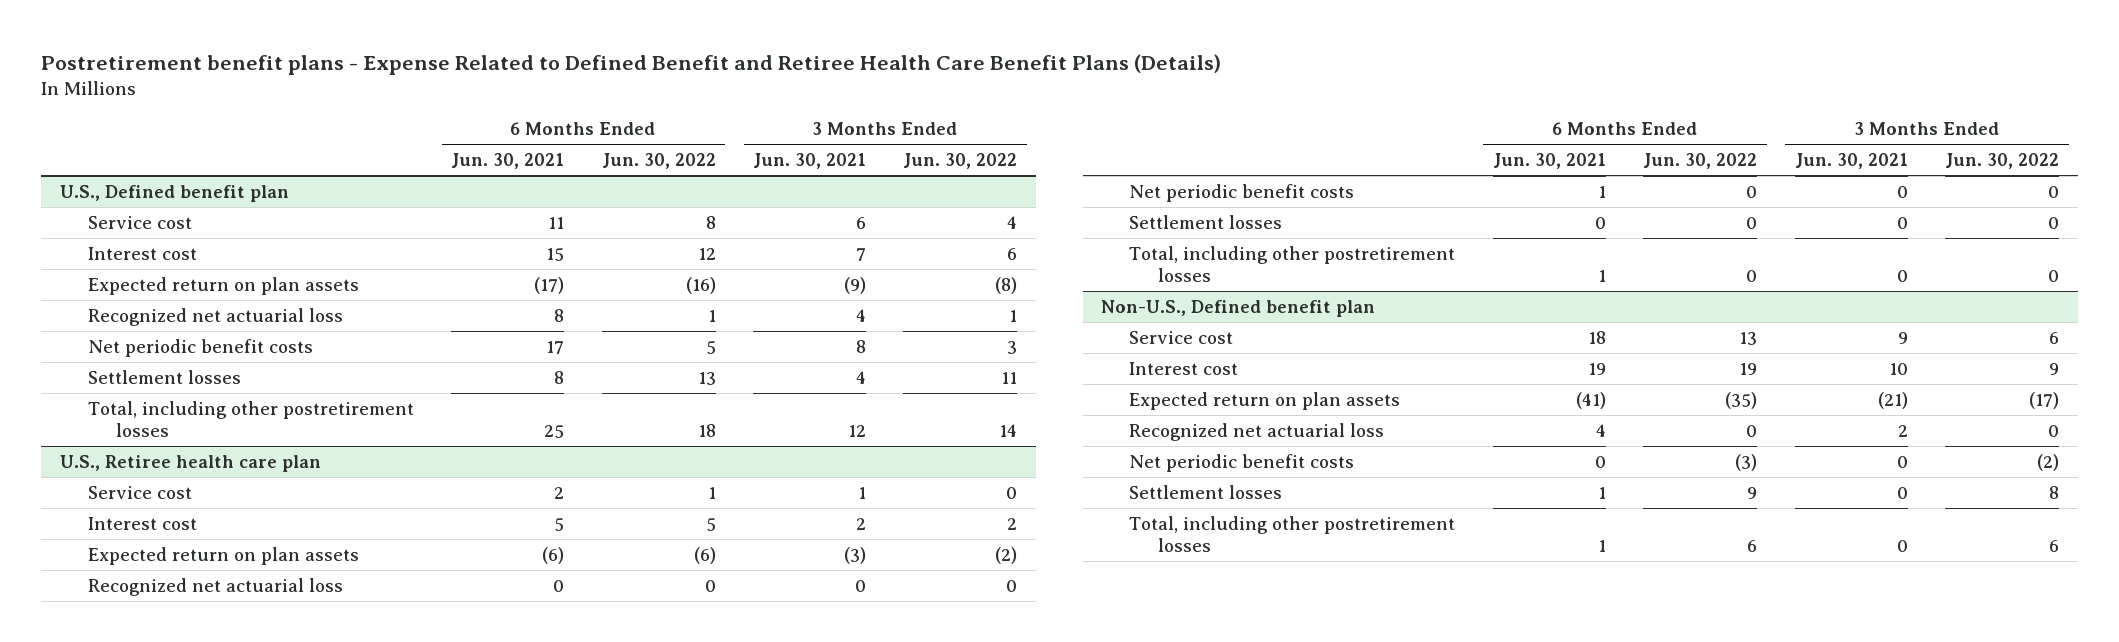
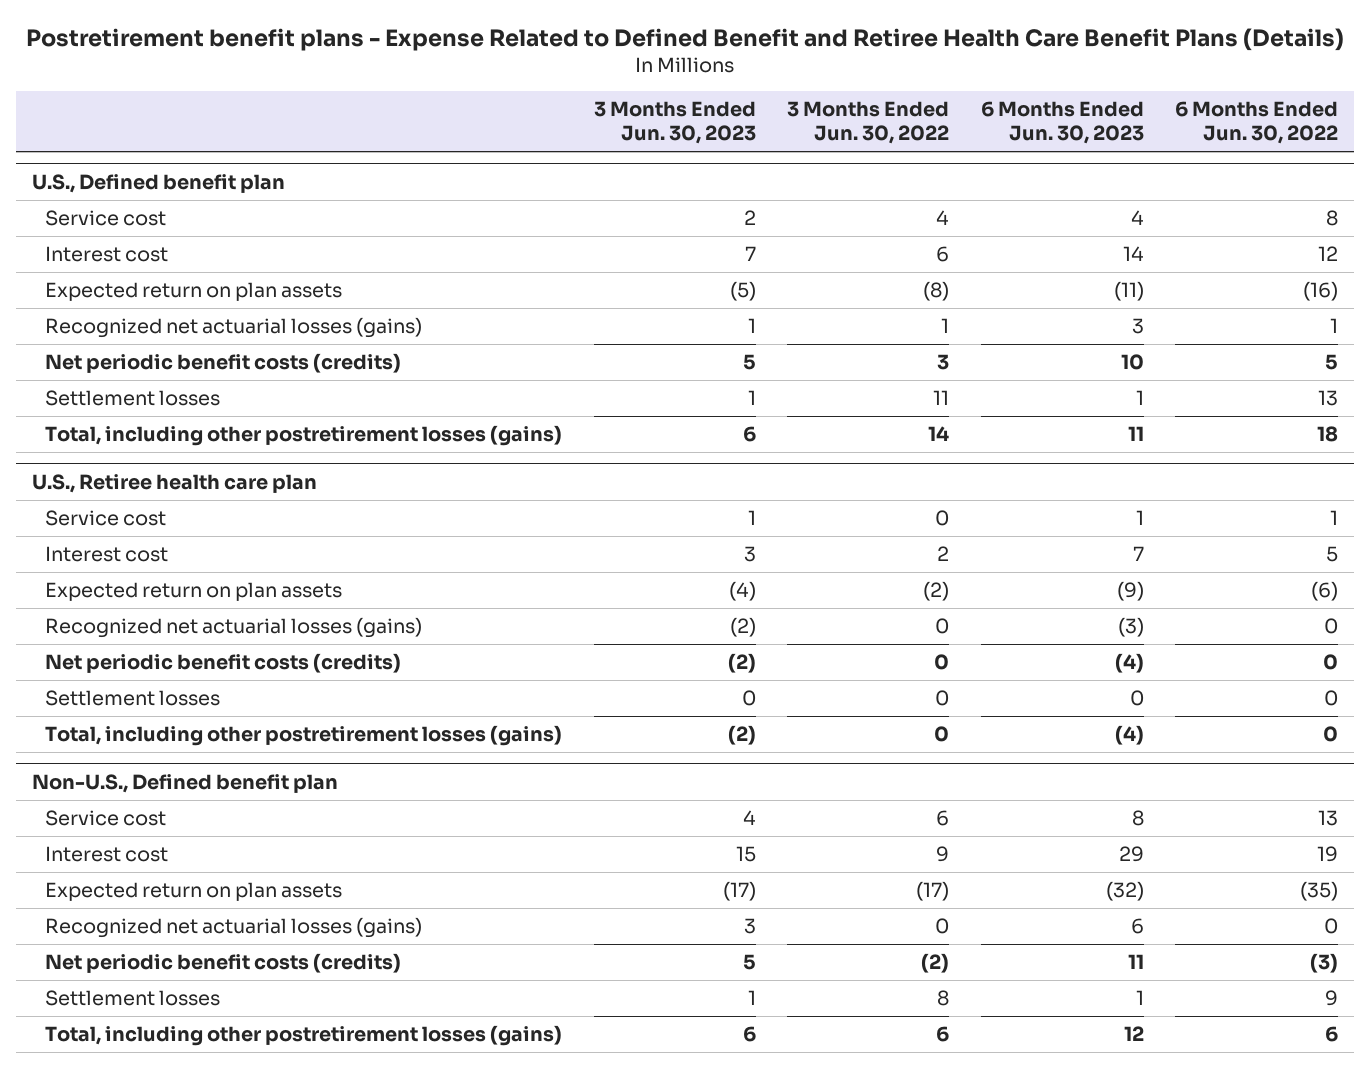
- | 6 Months Ended Jun. 30, 2021 | 6 Months Ended Jun. 30, 2022 | 3 Months Ended Jun. 30, 2021 | 3 Months Ended Jun. 30, 2022
+ | 3 Months Ended Jun. 30, 2023 | 3 Months Ended Jun. 30, 2022 | 6 Months Ended Jun. 30, 2023 | 6 Months Ended Jun. 30, 2022
@ U.S., Defined benefit plan
- Recognized net actuarial loss | 8 | 1 | 4 | 1
- Net periodic benefit costs | 17 | 5 | 8 | 3
+ Recognized net actuarial losses (gains) | 1 | 1 | 3 | 1
+ Net periodic benefit costs (credits) | 5 | 3 | 10 | 5
- Total, including other postretirement losses | 25 | 18 | 12 | 14
+ Total, including other postretirement losses (gains) | 6 | 14 | 11 | 18
@ U.S., Retiree health care plan
- Recognized net actuarial loss | 0 | 0 | 0 | 0
- Net periodic benefit costs | 1 | 0 | 0 | 0
+ Recognized net actuarial losses (gains) | (2) | 0 | (3) | 0
+ Net periodic benefit costs (credits) | (2) | 0 | (4) | 0
- Total, including other postretirement losses | 1 | 0 | 0 | 0
+ Total, including other postretirement losses (gains) | (2) | 0 | (4) | 0
@ Non-U.S., Defined benefit plan
- Recognized net actuarial loss | 4 | 0 | 2 | 0
- Net periodic benefit costs | 0 | (3) | 0 | (2)
+ Recognized net actuarial losses (gains) | 3 | 0 | 6 | 0
+ Net periodic benefit costs (credits) | 5 | (2) | 11 | (3)
- Total, including other postretirement losses | 1 | 6 | 0 | 6
+ Total, including other postretirement losses (gains) | 6 | 6 | 12 | 6

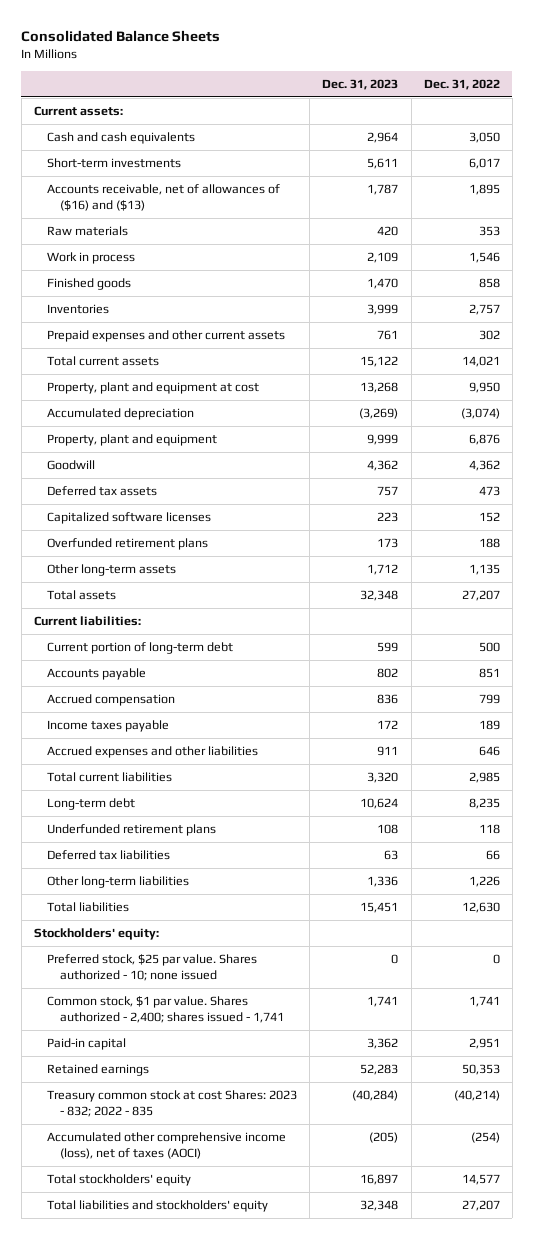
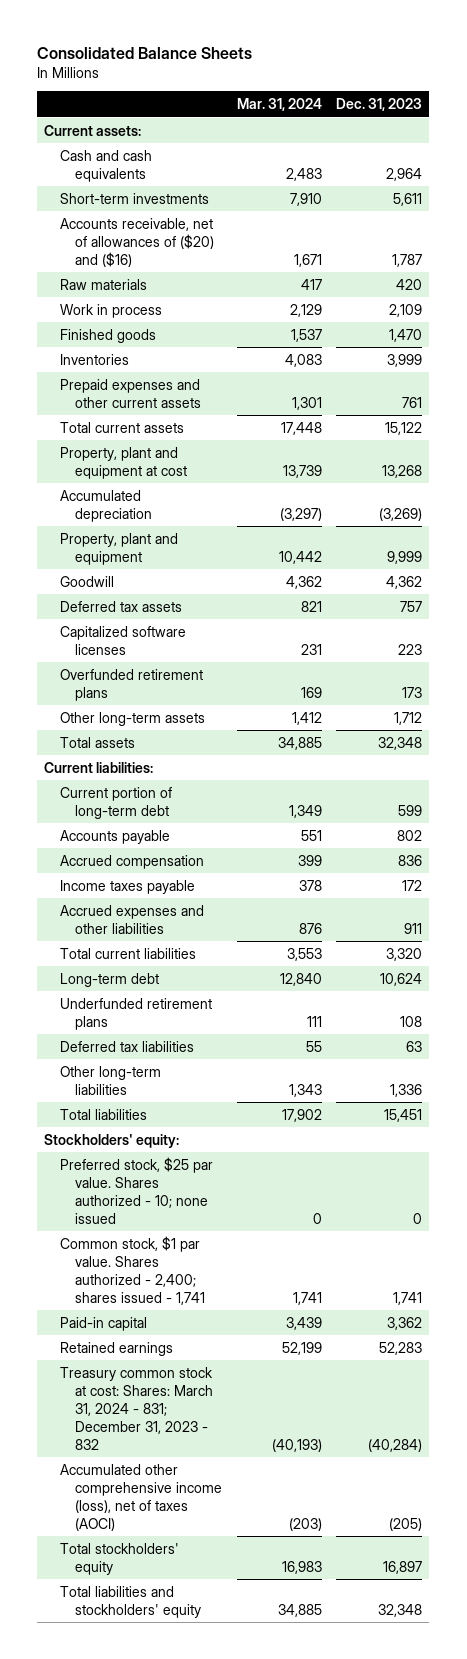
- | Dec. 31, 2023 | Dec. 31, 2022
+ | Mar. 31, 2024 | Dec. 31, 2023
- Accounts receivable, net of allowances of ($16) and ($13) | 1,787 | 1,895
+ Accounts receivable, net of allowances of ($20) and ($16) | 1,671 | 1,787
- Treasury common stock at cost Shares: 2023 - 832; 2022 - 835 | (40,284) | (40,214)
+ Treasury common stock at cost: Shares: March 31, 2024 - 831; December 31, 2023 - 832 | (40,193) | (40,284)

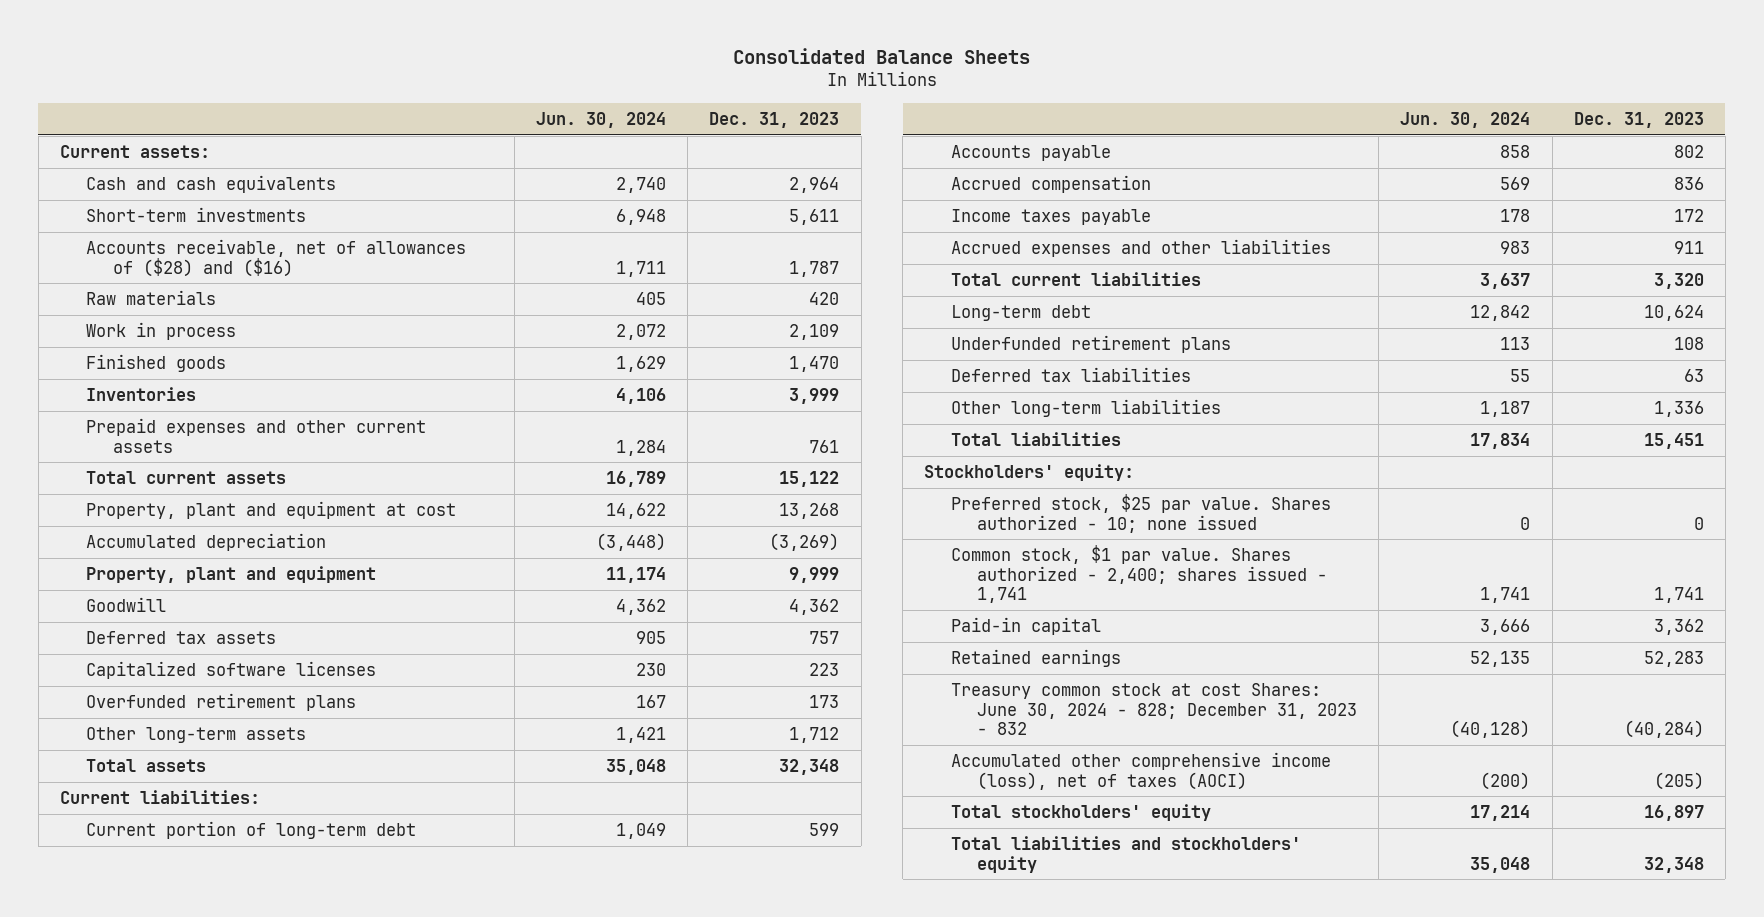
- | Mar. 31, 2024 | Dec. 31, 2023
+ | Jun. 30, 2024 | Dec. 31, 2023
- Accounts receivable, net of allowances of ($20) and ($16) | 1,671 | 1,787
+ Accounts receivable, net of allowances of ($28) and ($16) | 1,711 | 1,787
- Treasury common stock at cost: Shares: March 31, 2024 - 831; December 31, 2023 - 832 | (40,193) | (40,284)
+ Treasury common stock at cost Shares: June 30, 2024 - 828; December 31, 2023 - 832 | (40,128) | (40,284)

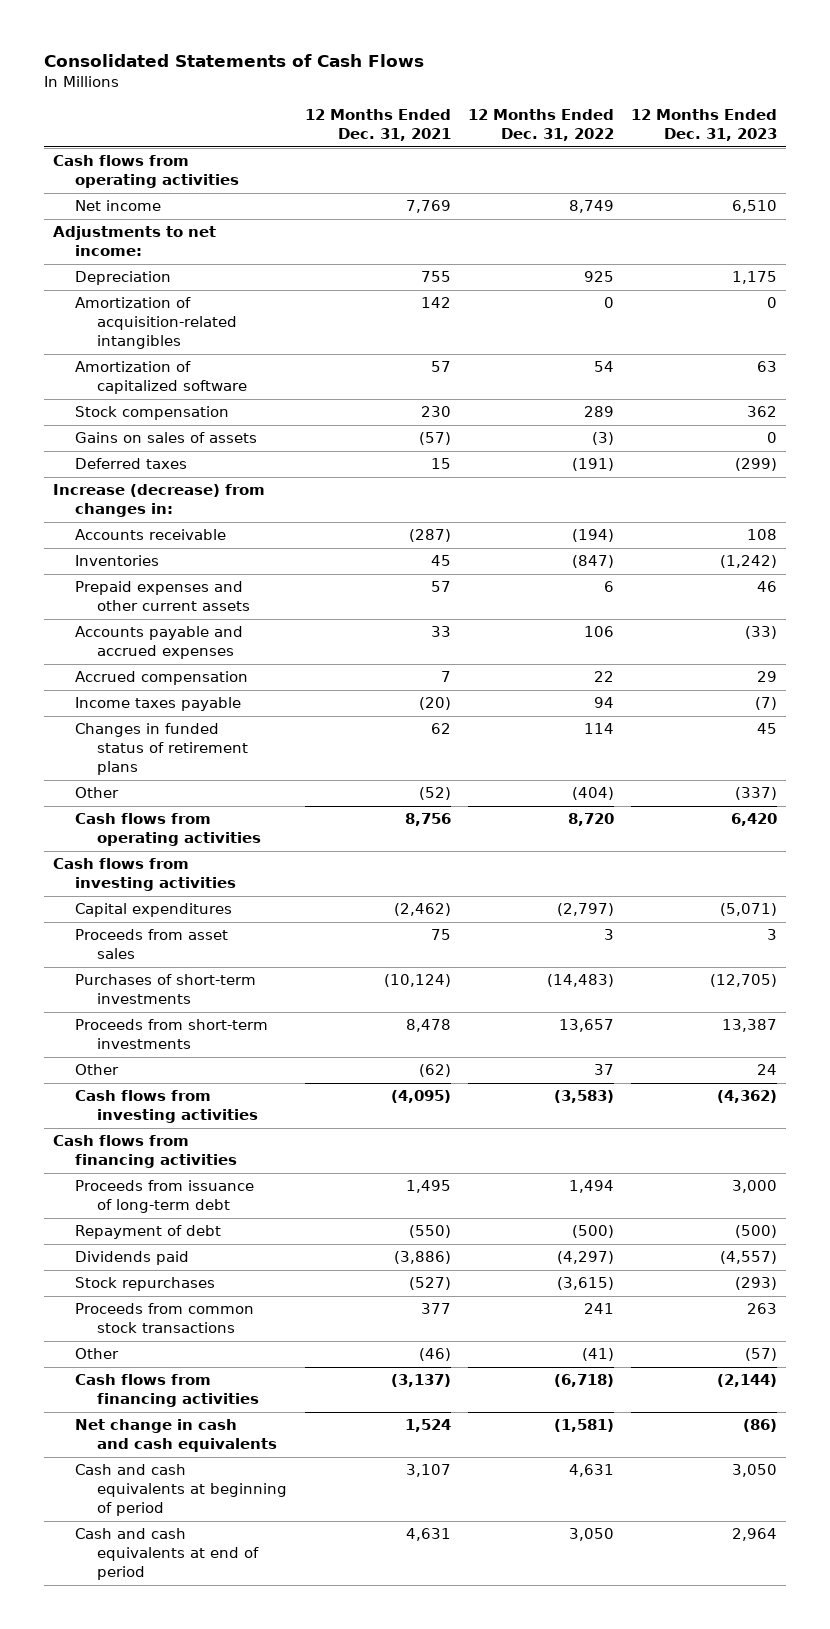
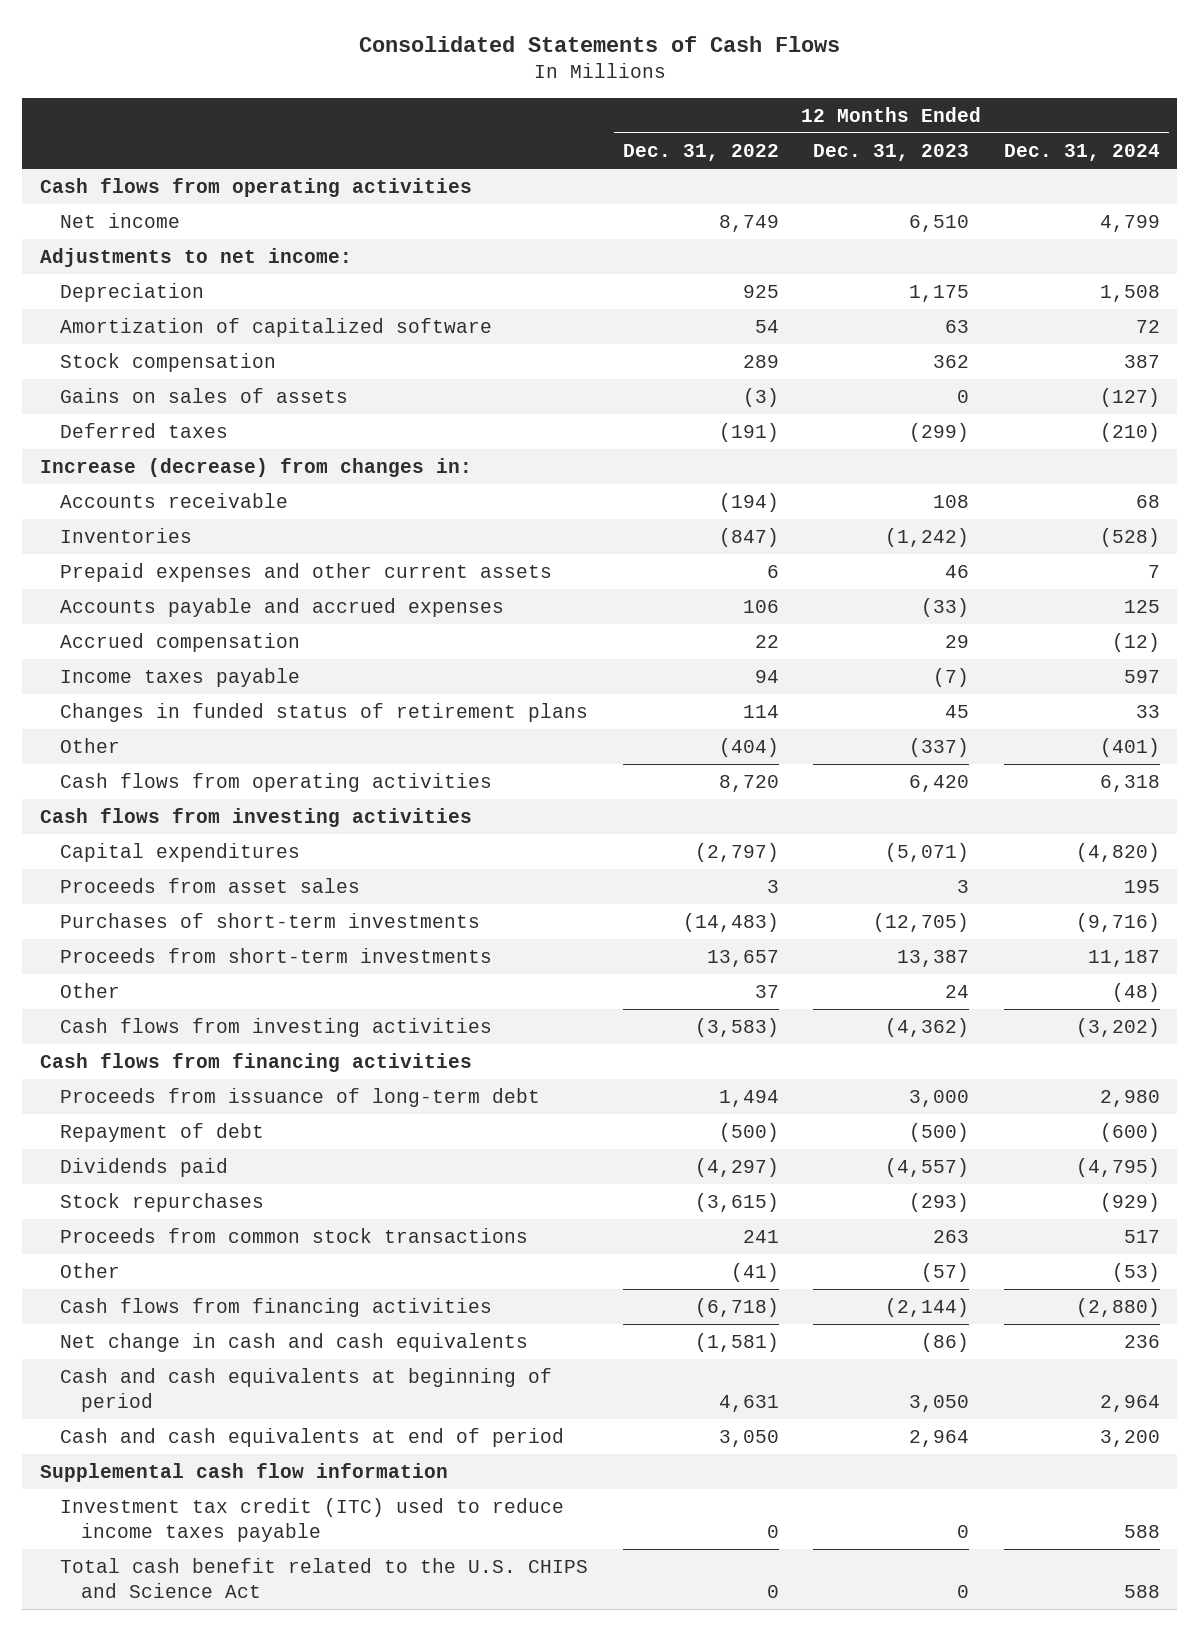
- | 12 Months Ended Dec. 31, 2021 | 12 Months Ended Dec. 31, 2022 | 12 Months Ended Dec. 31, 2023
+ | 12 Months Ended Dec. 31, 2022 | 12 Months Ended Dec. 31, 2023 | 12 Months Ended Dec. 31, 2024
- Amortization of acquisition-related intangibles | 142 | 0 | 0
+ Supplemental cash flow information
+ Investment tax credit (ITC) used to reduce income taxes payable | 0 | 0 | 588
+ Total cash benefit related to the U.S. CHIPS and Science Act | 0 | 0 | 588

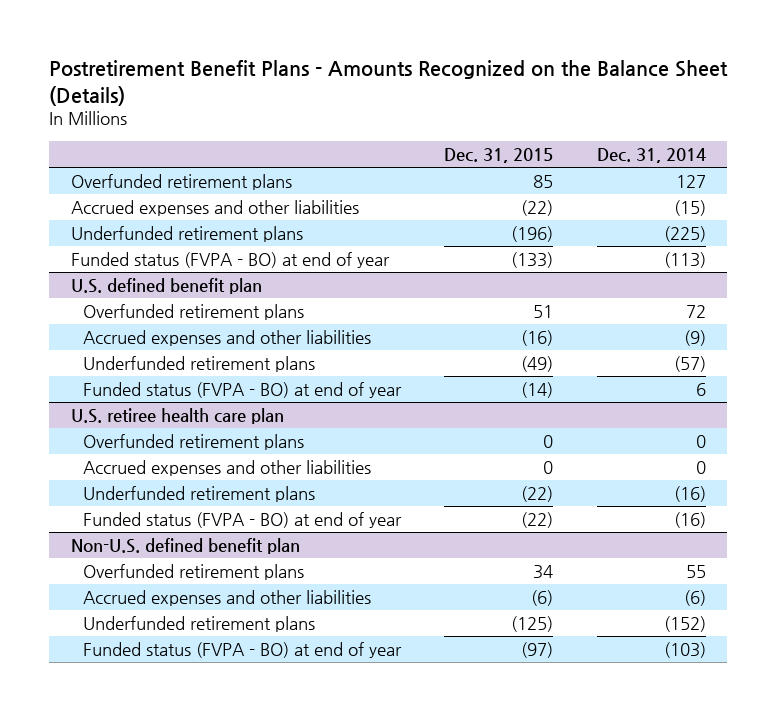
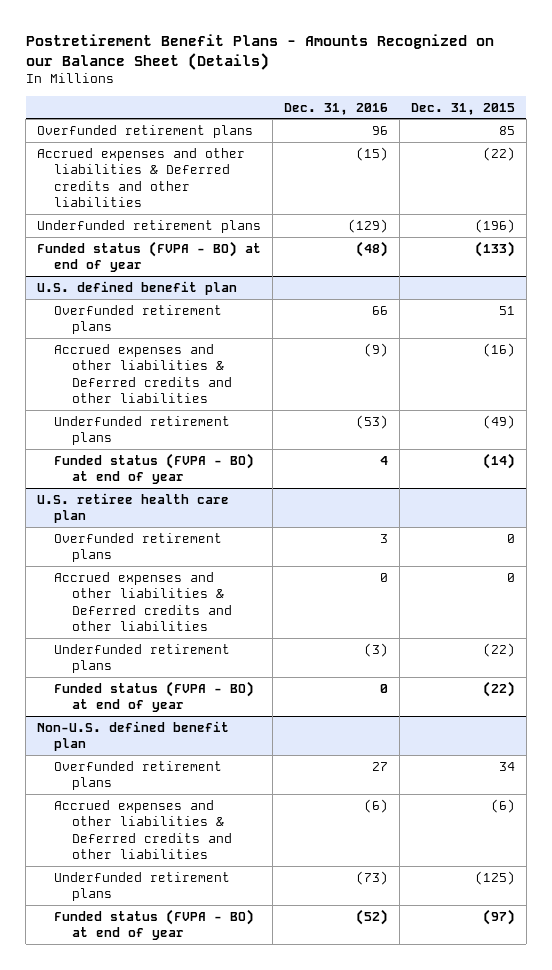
- Postretirement Benefit Plans - Amounts Recognized on the Balance Sheet (Details)
+ Postretirement Benefit Plans - Amounts Recognized on our Balance Sheet (Details)
- | Dec. 31, 2015 | Dec. 31, 2014
+ | Dec. 31, 2016 | Dec. 31, 2015
- Accrued expenses and other liabilities | (22) | (15)
+ Accrued expenses and other liabilities & Deferred credits and other liabilities | (15) | (22)
@ U.S. defined benefit plan
- Accrued expenses and other liabilities | (16) | (9)
+ Accrued expenses and other liabilities & Deferred credits and other liabilities | (9) | (16)
@ U.S. retiree health care plan
- Accrued expenses and other liabilities | 0 | 0
+ Accrued expenses and other liabilities & Deferred credits and other liabilities | 0 | 0
@ Non-U.S. defined benefit plan
- Accrued expenses and other liabilities | (6) | (6)
+ Accrued expenses and other liabilities & Deferred credits and other liabilities | (6) | (6)

